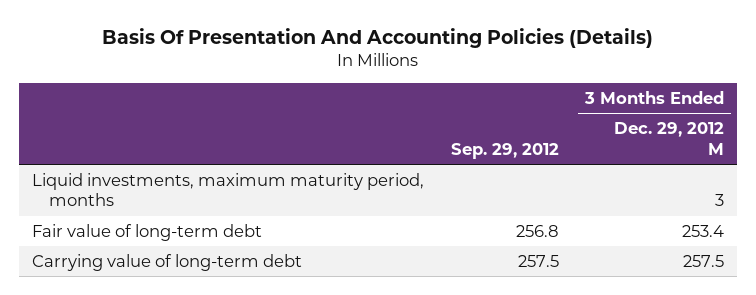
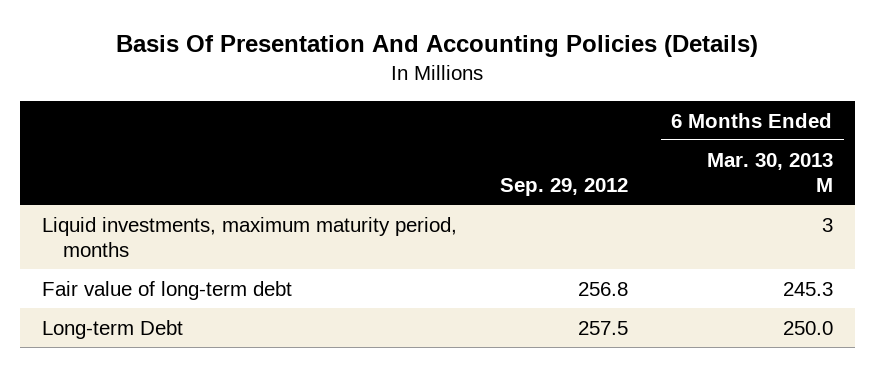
- | Sep. 29, 2012 | 3 Months Ended Dec. 29, 2012 M
+ | Sep. 29, 2012 | 6 Months Ended Mar. 30, 2013 M
- Carrying value of long-term debt | 257.5 | 257.5
+ Long-term Debt | 257.5 | 250.0

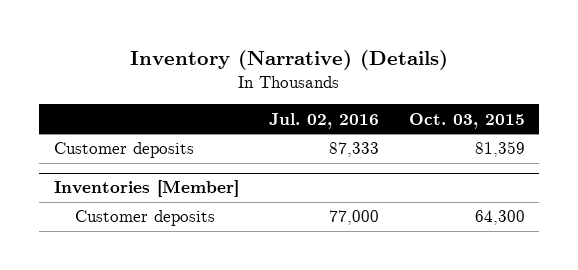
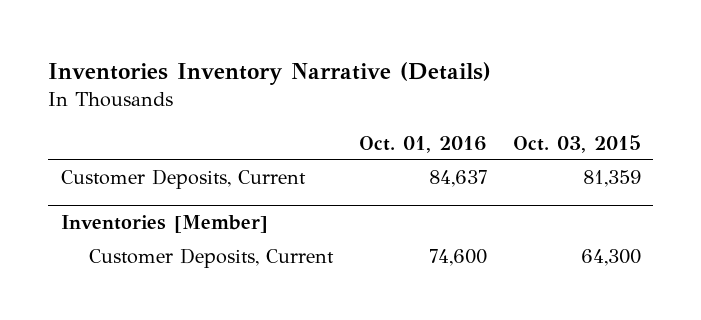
- Inventory (Narrative) (Details)
+ Inventories Inventory Narrative (Details)
- | Jul. 02, 2016 | Oct. 03, 2015
+ | Oct. 01, 2016 | Oct. 03, 2015
- Customer deposits | 87,333 | 81,359
+ Customer Deposits, Current | 84,637 | 81,359
@ Inventories [Member]
- Customer deposits | 77,000 | 64,300
+ Customer Deposits, Current | 74,600 | 64,300

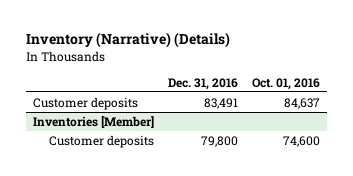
- Inventories Inventory Narrative (Details)
+ Inventory (Narrative) (Details)
- | Oct. 01, 2016 | Oct. 03, 2015
+ | Dec. 31, 2016 | Oct. 01, 2016
- Customer Deposits, Current | 84,637 | 81,359
+ Customer deposits | 83,491 | 84,637
@ Inventories [Member]
- Customer Deposits, Current | 74,600 | 64,300
+ Customer deposits | 79,800 | 74,600

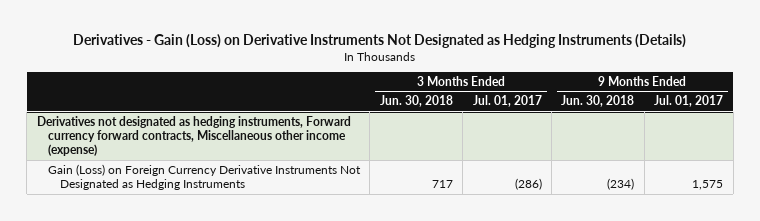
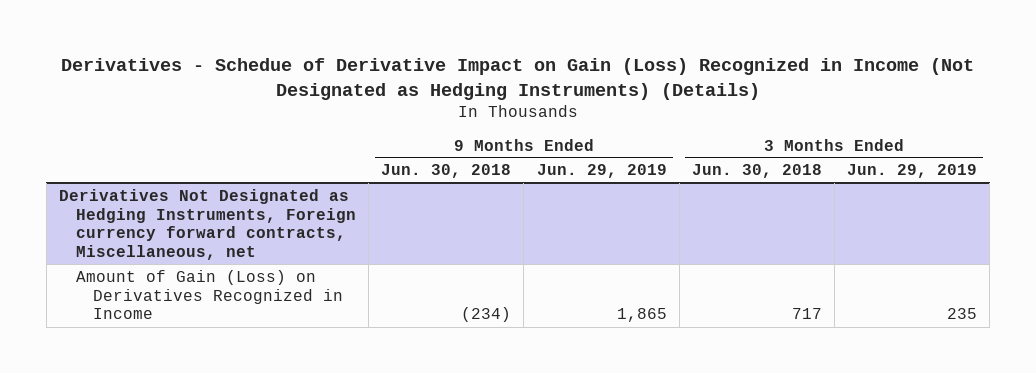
- Derivatives - Gain (Loss) on Derivative Instruments Not Designated as Hedging Instruments (Details)
+ Derivatives - Schedue of Derivative Impact on Gain (Loss) Recognized in Income (Not Designated as Hedging Instruments) (Details)
- | 3 Months Ended Jun. 30, 2018 | 3 Months Ended Jul. 01, 2017 | 9 Months Ended Jun. 30, 2018 | 9 Months Ended Jul. 01, 2017
+ | 9 Months Ended Jun. 30, 2018 | 9 Months Ended Jun. 29, 2019 | 3 Months Ended Jun. 30, 2018 | 3 Months Ended Jun. 29, 2019
- Derivatives not designated as hedging instruments, Forward currency forward contracts, Miscellaneous other income (expense)
- Gain (Loss) on Foreign Currency Derivative Instruments Not Designated as Hedging Instruments | 717 | (286) | (234) | 1,575
+ Derivatives Not Designated as Hedging Instruments, Foreign currency forward contracts, Miscellaneous, net
+ Amount of Gain (Loss) on Derivatives Recognized in Income | (234) | 1,865 | 717 | 235

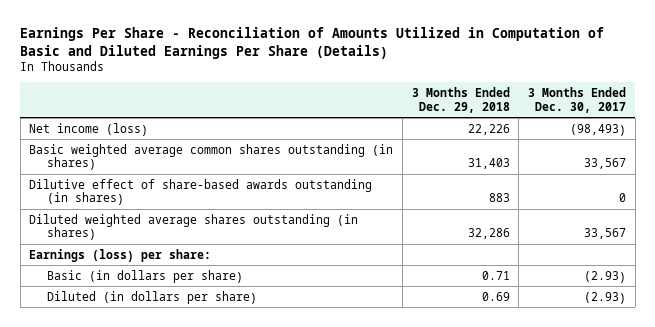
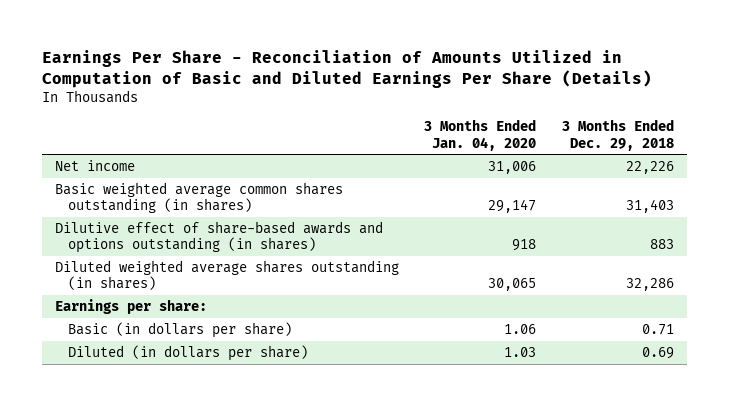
- | 3 Months Ended Dec. 29, 2018 | 3 Months Ended Dec. 30, 2017
+ | 3 Months Ended Jan. 04, 2020 | 3 Months Ended Dec. 29, 2018
- Net income (loss) | 22,226 | (98,493)
+ Net income | 31,006 | 22,226
- Dilutive effect of share-based awards outstanding (in shares) | 883 | 0
+ Dilutive effect of share-based awards and options outstanding (in shares) | 918 | 883
- Earnings (loss) per share:
+ Earnings per share:

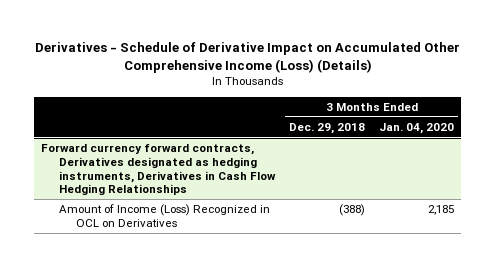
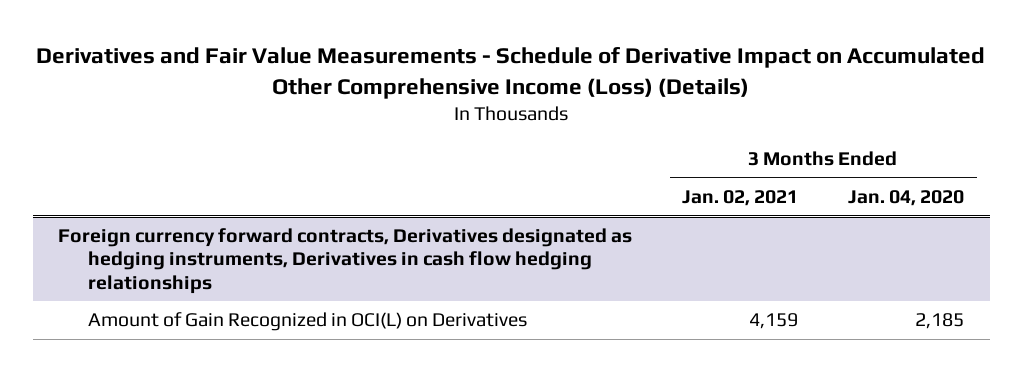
- Derivatives - Schedule of Derivative Impact on Accumulated Other Comprehensive Income (Loss) (Details)
+ Derivatives and Fair Value Measurements - Schedule of Derivative Impact on Accumulated Other Comprehensive Income (Loss) (Details)
- | 3 Months Ended Dec. 29, 2018 | 3 Months Ended Jan. 04, 2020
+ | 3 Months Ended Jan. 02, 2021 | 3 Months Ended Jan. 04, 2020
- Forward currency forward contracts, Derivatives designated as hedging instruments, Derivatives in Cash Flow Hedging Relationships
- Amount of Income (Loss) Recognized in OCL on Derivatives | (388) | 2,185
+ Foreign currency forward contracts, Derivatives designated as hedging instruments, Derivatives in cash flow hedging relationships
+ Amount of Gain Recognized in OCI(L) on Derivatives | 4,159 | 2,185

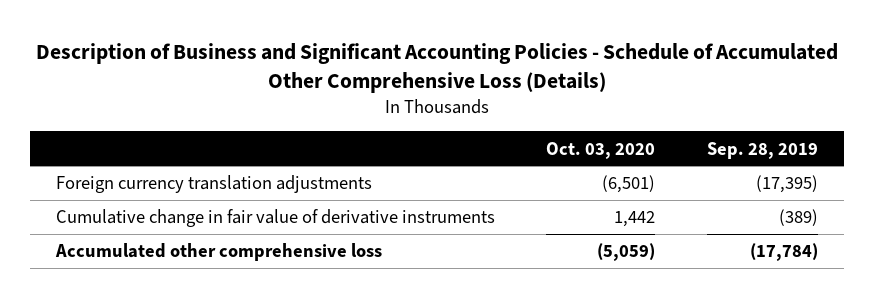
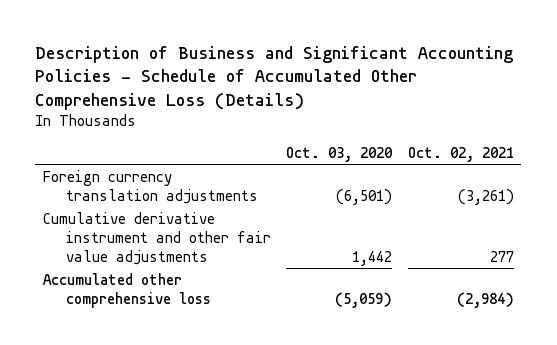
- | Oct. 03, 2020 | Sep. 28, 2019
+ | Oct. 03, 2020 | Oct. 02, 2021
- Cumulative change in fair value of derivative instruments | 1,442 | (389)
+ Cumulative derivative instrument and other fair value adjustments | 1,442 | 277

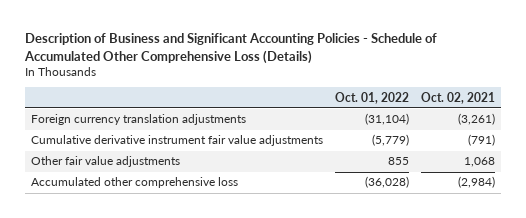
- | Oct. 03, 2020 | Oct. 02, 2021
+ | Oct. 01, 2022 | Oct. 02, 2021
- Cumulative derivative instrument and other fair value adjustments | 1,442 | 277
+ Cumulative derivative instrument fair value adjustments | (5,779) | (791)
+ Other fair value adjustments | 855 | 1,068

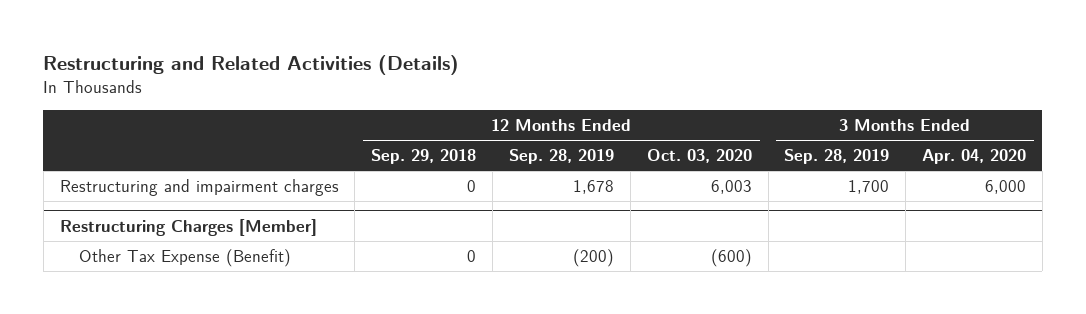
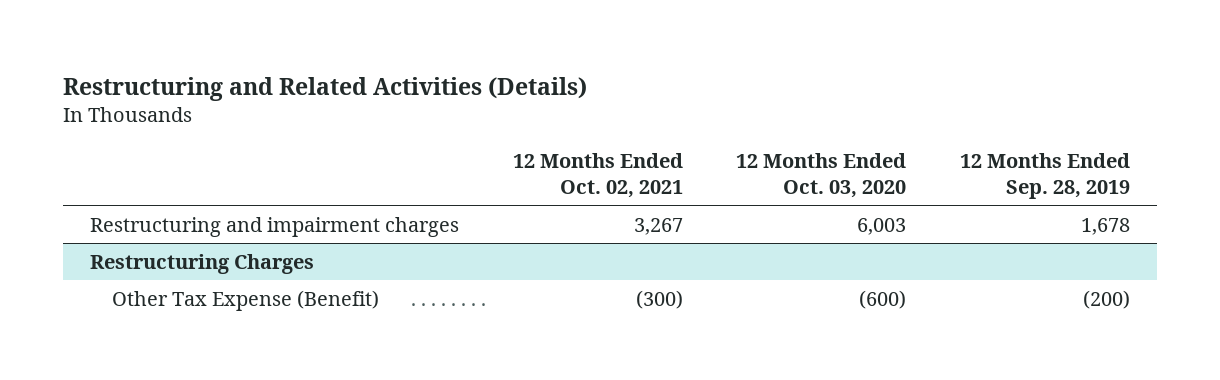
- | 12 Months Ended Sep. 29, 2018 | 12 Months Ended Sep. 28, 2019 | 12 Months Ended Oct. 03, 2020 | 3 Months Ended Sep. 28, 2019 | 3 Months Ended Apr. 04, 2020
+ | 12 Months Ended Oct. 02, 2021 | 12 Months Ended Oct. 03, 2020 | 12 Months Ended Sep. 28, 2019
- Restructuring Charges [Member]
+ Restructuring Charges

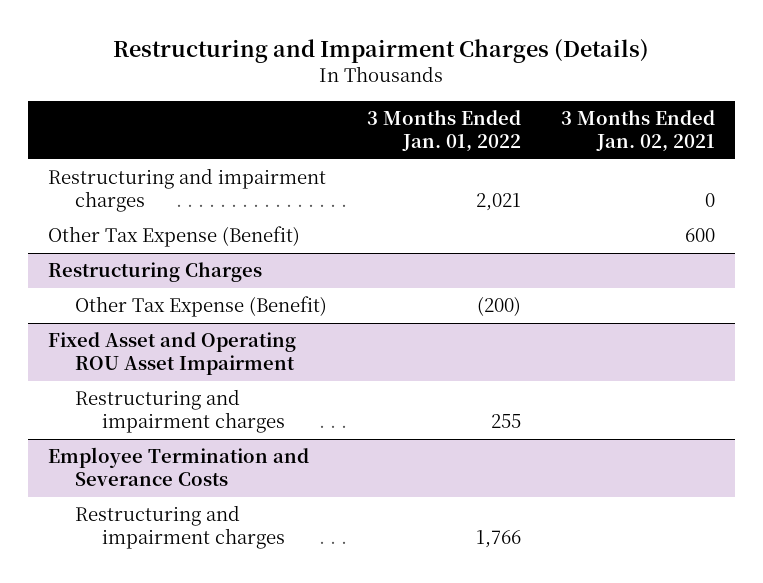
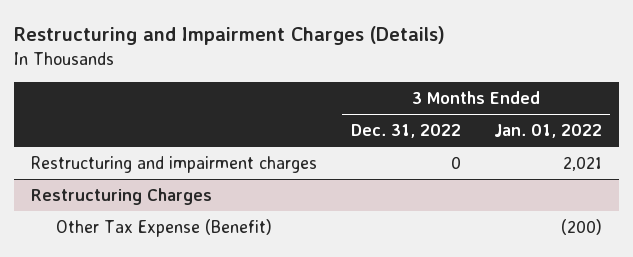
- | 3 Months Ended Jan. 01, 2022 | 3 Months Ended Jan. 02, 2021
+ | 3 Months Ended Dec. 31, 2022 | 3 Months Ended Jan. 01, 2022
- Other Tax Expense (Benefit) | | 600
- Fixed Asset and Operating ROU Asset Impairment
- Restructuring and impairment charges | 255 |
- Employee Termination and Severance Costs
- Restructuring and impairment charges | 1,766 |

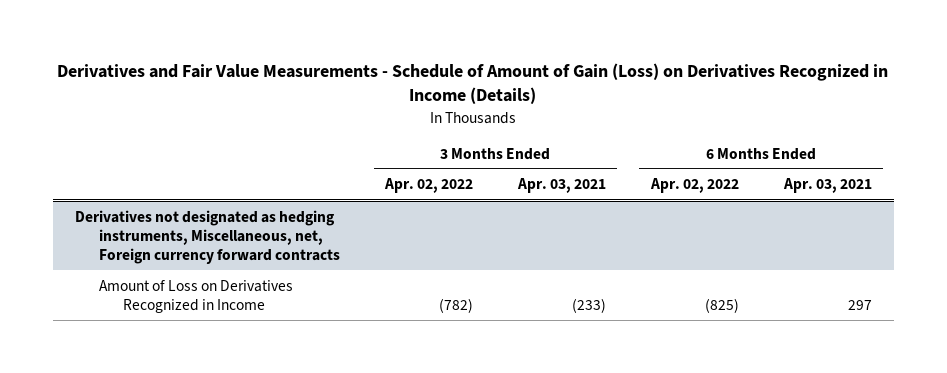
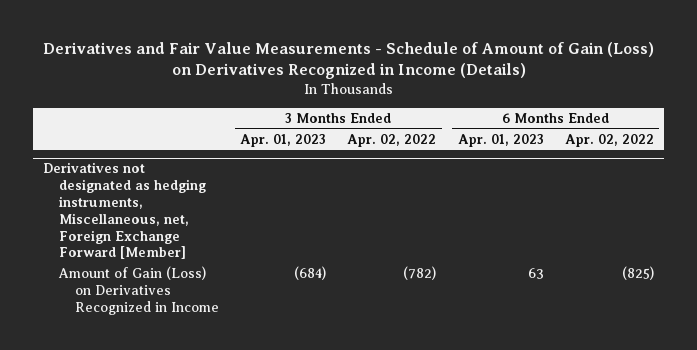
- | 3 Months Ended Apr. 02, 2022 | 3 Months Ended Apr. 03, 2021 | 6 Months Ended Apr. 02, 2022 | 6 Months Ended Apr. 03, 2021
+ | 3 Months Ended Apr. 01, 2023 | 3 Months Ended Apr. 02, 2022 | 6 Months Ended Apr. 01, 2023 | 6 Months Ended Apr. 02, 2022
- Derivatives not designated as hedging instruments, Miscellaneous, net, Foreign currency forward contracts
- Amount of Loss on Derivatives Recognized in Income | (782) | (233) | (825) | 297
+ Derivatives not designated as hedging instruments, Miscellaneous, net, Foreign Exchange Forward [Member]
+ Amount of Gain (Loss) on Derivatives Recognized in Income | (684) | (782) | 63 | (825)

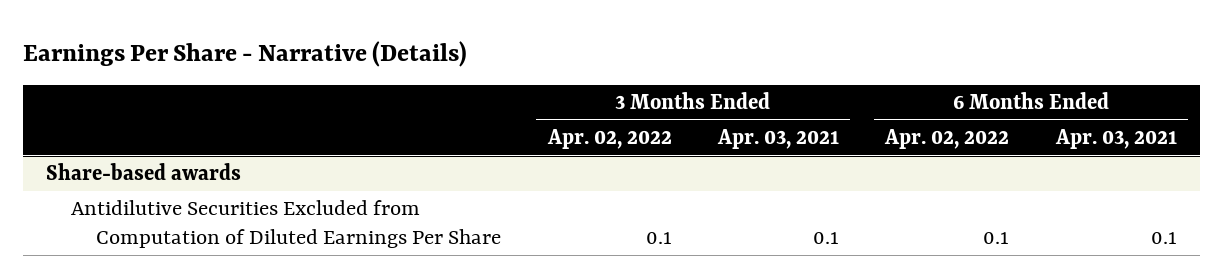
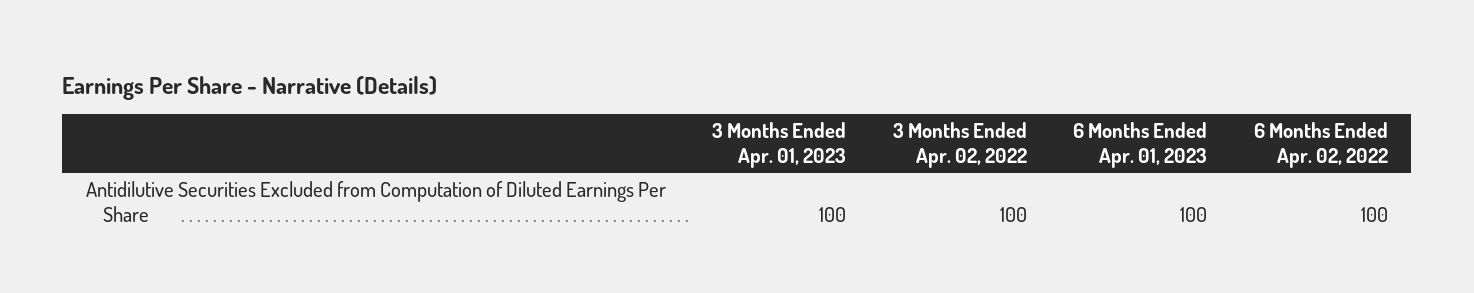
- | 3 Months Ended Apr. 02, 2022 | 3 Months Ended Apr. 03, 2021 | 6 Months Ended Apr. 02, 2022 | 6 Months Ended Apr. 03, 2021
+ | 3 Months Ended Apr. 01, 2023 | 3 Months Ended Apr. 02, 2022 | 6 Months Ended Apr. 01, 2023 | 6 Months Ended Apr. 02, 2022
- Share-based awards
- Antidilutive Securities Excluded from Computation of Diluted Earnings Per Share | 0.1 | 0.1 | 0.1 | 0.1
+ Antidilutive Securities Excluded from Computation of Diluted Earnings Per Share | 100 | 100 | 100 | 100

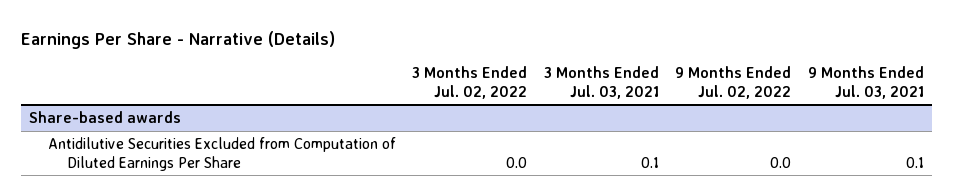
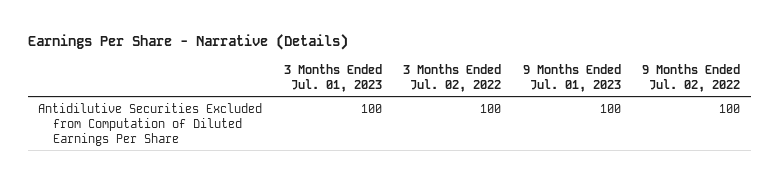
- | 3 Months Ended Jul. 02, 2022 | 3 Months Ended Jul. 03, 2021 | 9 Months Ended Jul. 02, 2022 | 9 Months Ended Jul. 03, 2021
+ | 3 Months Ended Jul. 01, 2023 | 3 Months Ended Jul. 02, 2022 | 9 Months Ended Jul. 01, 2023 | 9 Months Ended Jul. 02, 2022
- Share-based awards
- Antidilutive Securities Excluded from Computation of Diluted Earnings Per Share | 0.0 | 0.1 | 0.0 | 0.1
+ Antidilutive Securities Excluded from Computation of Diluted Earnings Per Share | 100 | 100 | 100 | 100

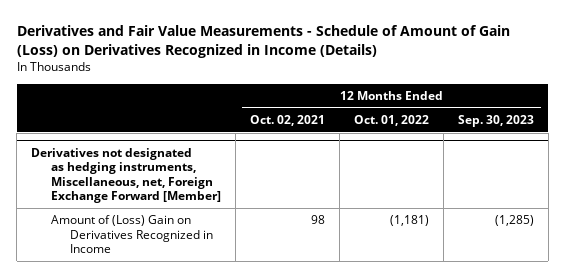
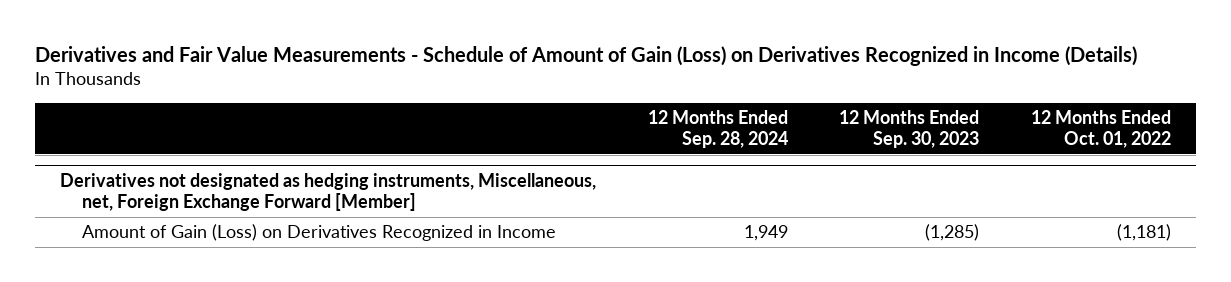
- | 12 Months Ended Oct. 02, 2021 | 12 Months Ended Oct. 01, 2022 | 12 Months Ended Sep. 30, 2023
+ | 12 Months Ended Sep. 28, 2024 | 12 Months Ended Sep. 30, 2023 | 12 Months Ended Oct. 01, 2022
@ Derivatives not designated as hedging instruments, Miscellaneous, net, Foreign Exchange Forward [Member]
- Amount of (Loss) Gain on Derivatives Recognized in Income | 98 | (1,181) | (1,285)
+ Amount of Gain (Loss) on Derivatives Recognized in Income | 1,949 | (1,285) | (1,181)

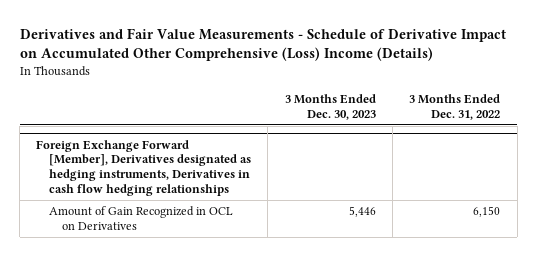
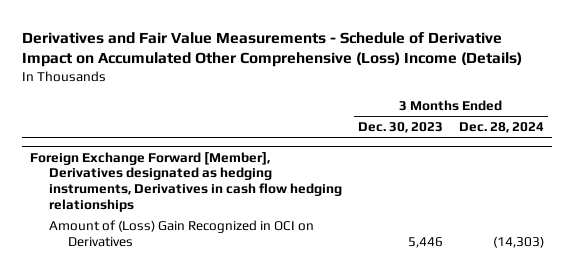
- | 3 Months Ended Dec. 30, 2023 | 3 Months Ended Dec. 31, 2022
+ | 3 Months Ended Dec. 30, 2023 | 3 Months Ended Dec. 28, 2024
@ Foreign Exchange Forward [Member], Derivatives designated as hedging instruments, Derivatives in cash flow hedging relationships
- Amount of Gain Recognized in OCL on Derivatives | 5,446 | 6,150
+ Amount of (Loss) Gain Recognized in OCI on Derivatives | 5,446 | (14,303)

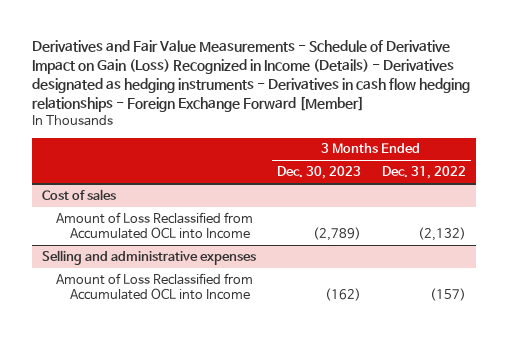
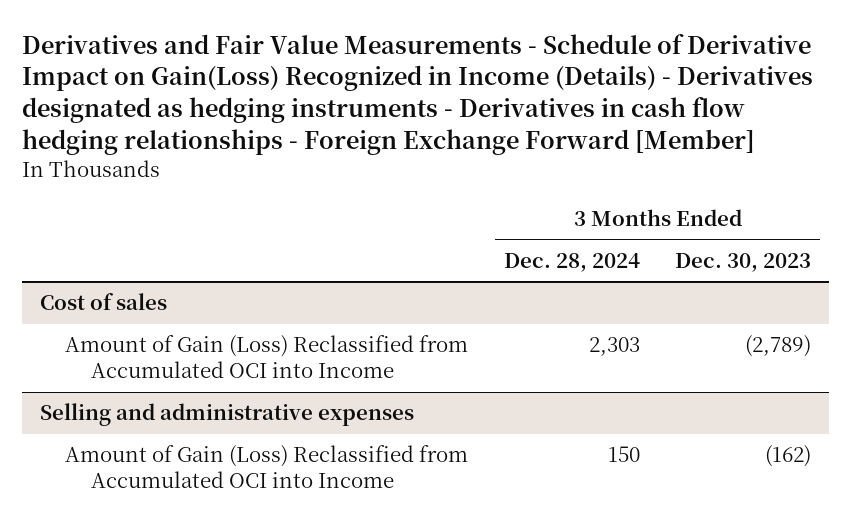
- Derivatives and Fair Value Measurements - Schedule of Derivative Impact on Gain (Loss) Recognized in Income (Details) - Derivatives designated as hedging instruments - Derivatives in cash flow hedging relationships - Foreign Exchange Forward [Member]
+ Derivatives and Fair Value Measurements - Schedule of Derivative Impact on Gain(Loss) Recognized in Income (Details) - Derivatives designated as hedging instruments - Derivatives in cash flow hedging relationships - Foreign Exchange Forward [Member]
- | 3 Months Ended Dec. 30, 2023 | 3 Months Ended Dec. 31, 2022
+ | 3 Months Ended Dec. 28, 2024 | 3 Months Ended Dec. 30, 2023
@ Cost of sales
- Amount of Loss Reclassified from Accumulated OCL into Income | (2,789) | (2,132)
+ Amount of Gain (Loss) Reclassified from Accumulated OCI into Income | 2,303 | (2,789)
@ Selling and administrative expenses
- Amount of Loss Reclassified from Accumulated OCL into Income | (162) | (157)
+ Amount of Gain (Loss) Reclassified from Accumulated OCI into Income | 150 | (162)

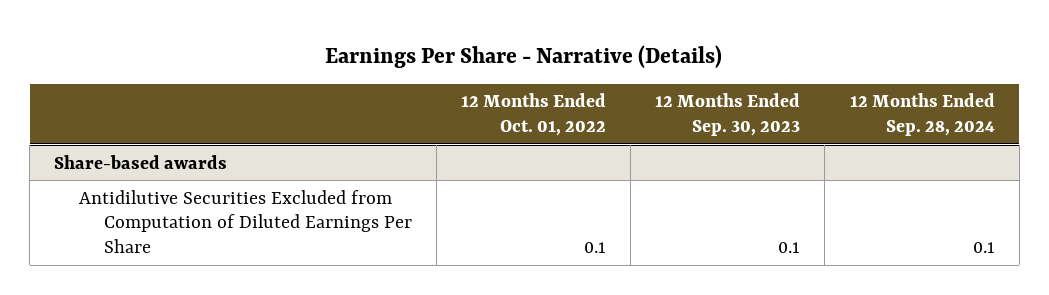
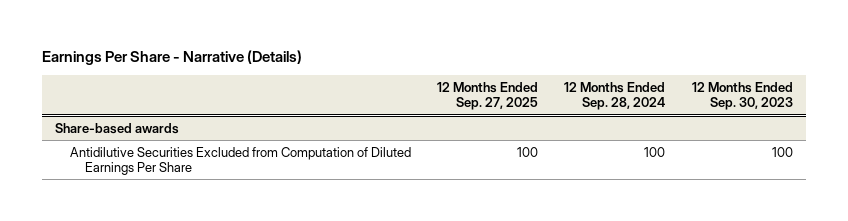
- | 12 Months Ended Oct. 01, 2022 | 12 Months Ended Sep. 30, 2023 | 12 Months Ended Sep. 28, 2024
+ | 12 Months Ended Sep. 27, 2025 | 12 Months Ended Sep. 28, 2024 | 12 Months Ended Sep. 30, 2023
@ Share-based awards
- Antidilutive Securities Excluded from Computation of Diluted Earnings Per Share | 0.1 | 0.1 | 0.1
+ Antidilutive Securities Excluded from Computation of Diluted Earnings Per Share | 100 | 100 | 100

